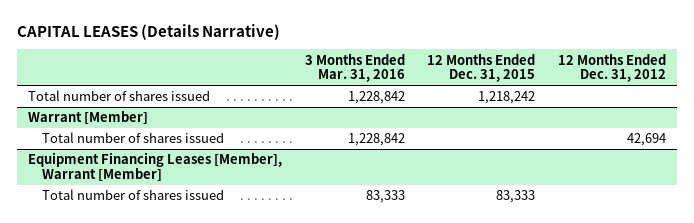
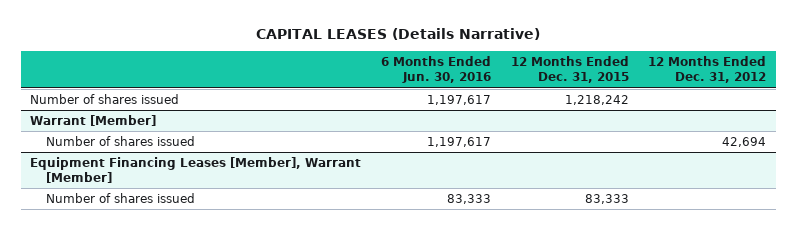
- | 3 Months Ended Mar. 31, 2016 | 12 Months Ended Dec. 31, 2015 | 12 Months Ended Dec. 31, 2012
+ | 6 Months Ended Jun. 30, 2016 | 12 Months Ended Dec. 31, 2015 | 12 Months Ended Dec. 31, 2012
- Total number of shares issued | 1,228,842 | 1,218,242 |
+ Number of shares issued | 1,197,617 | 1,218,242 |
@ Warrant [Member]
- Total number of shares issued | 1,228,842 | | 42,694
+ Number of shares issued | 1,197,617 | | 42,694
@ Equipment Financing Leases [Member], Warrant [Member]
- Total number of shares issued | 83,333 | 83,333 |
+ Number of shares issued | 83,333 | 83,333 |

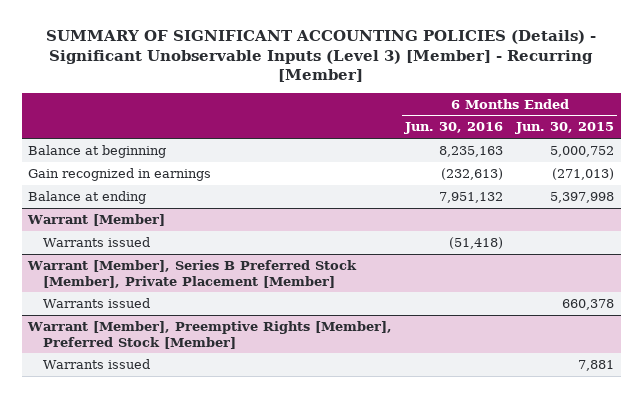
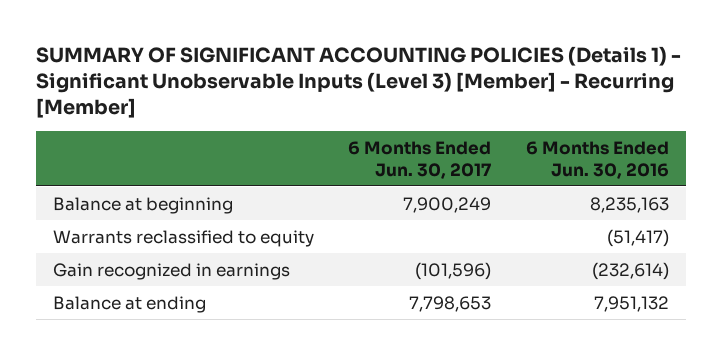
- SUMMARY OF SIGNIFICANT ACCOUNTING POLICIES (Details) - Significant Unobservable Inputs (Level 3) [Member] - Recurring [Member]
+ SUMMARY OF SIGNIFICANT ACCOUNTING POLICIES (Details 1) - Significant Unobservable Inputs (Level 3) [Member] - Recurring [Member]
- | 6 Months Ended Jun. 30, 2016 | 6 Months Ended Jun. 30, 2015
+ | 6 Months Ended Jun. 30, 2017 | 6 Months Ended Jun. 30, 2016
- Gain recognized in earnings | (232,613) | (271,013)
+ Warrants reclassified to equity | | (51,417)
+ Gain recognized in earnings | (101,596) | (232,614)
- Warrant [Member]
- Warrants issued | (51,418) |
- Warrant [Member], Series B Preferred Stock [Member], Private Placement [Member]
- Warrants issued | | 660,378
- Warrant [Member], Preemptive Rights [Member], Preferred Stock [Member]
- Warrants issued | | 7,881

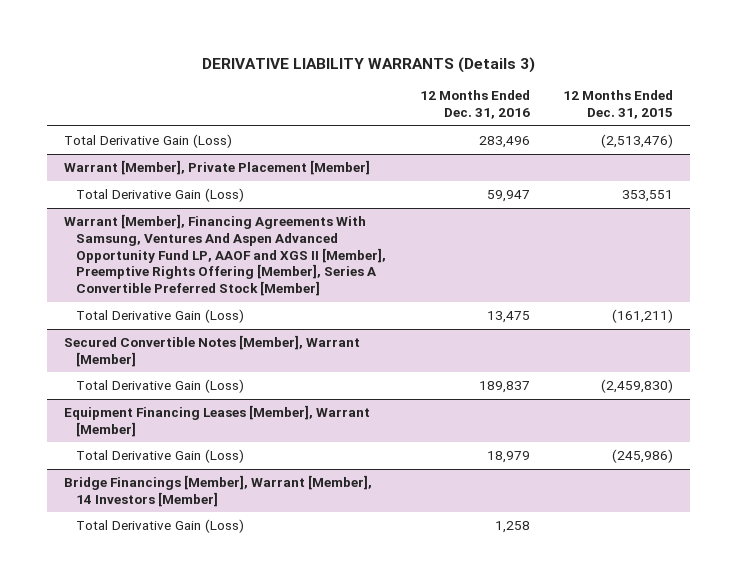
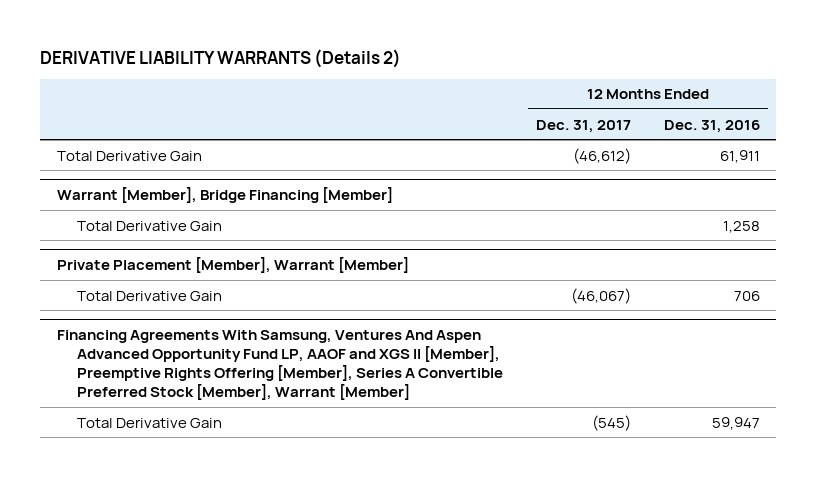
- DERIVATIVE LIABILITY WARRANTS (Details 3)
+ DERIVATIVE LIABILITY WARRANTS (Details 2)
- | 12 Months Ended Dec. 31, 2016 | 12 Months Ended Dec. 31, 2015
+ | 12 Months Ended Dec. 31, 2017 | 12 Months Ended Dec. 31, 2016
- Total Derivative Gain (Loss) | 283,496 | (2,513,476)
- Warrant [Member], Private Placement [Member]
- Total Derivative Gain (Loss) | 59,947 | 353,551
- Warrant [Member], Financing Agreements With Samsung, Ventures And Aspen Advanced Opportunity Fund LP, AAOF and XGS II [Member], Preemptive Rights Offering [Member], Series A Convertible Preferred Stock [Member]
- Total Derivative Gain (Loss) | 13,475 | (161,211)
- Secured Convertible Notes [Member], Warrant [Member]
- Total Derivative Gain (Loss) | 189,837 | (2,459,830)
- Equipment Financing Leases [Member], Warrant [Member]
- Total Derivative Gain (Loss) | 18,979 | (245,986)
- Bridge Financings [Member], Warrant [Member], 14 Investors [Member]
- Total Derivative Gain (Loss) | 1,258 |
+ Total Derivative Gain | (46,612) | 61,911
+ Warrant [Member], Bridge Financing [Member]
+ Total Derivative Gain | | 1,258
+ Private Placement [Member], Warrant [Member]
+ Total Derivative Gain | (46,067) | 706
+ Financing Agreements With Samsung, Ventures And Aspen Advanced Opportunity Fund LP, AAOF and XGS II [Member], Preemptive Rights Offering [Member], Series A Convertible Preferred Stock [Member], Warrant [Member]
+ Total Derivative Gain | (545) | 59,947

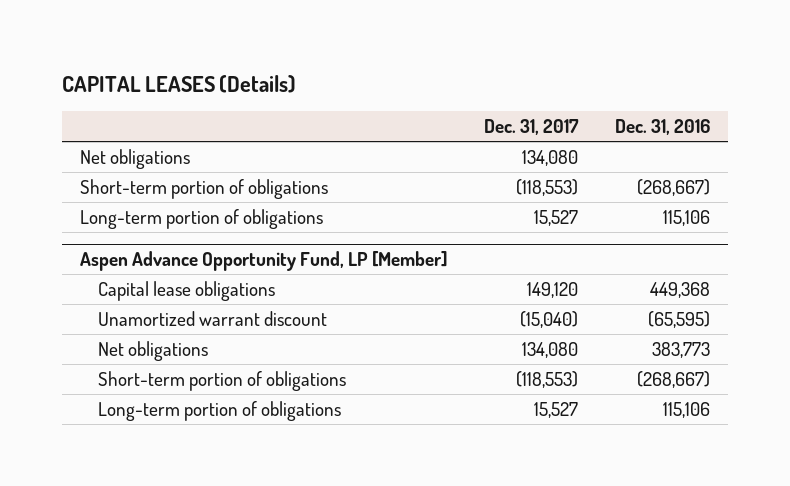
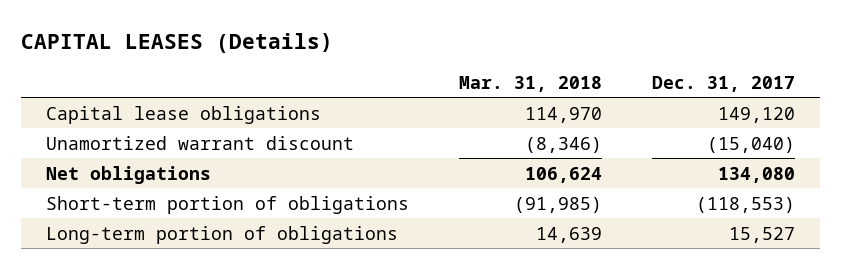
- | Dec. 31, 2017 | Dec. 31, 2016
+ | Mar. 31, 2018 | Dec. 31, 2017
- Net obligations | 134,080 |
- Short-term portion of obligations | (118,553) | (268,667)
- Long-term portion of obligations | 15,527 | 115,106
- Aspen Advance Opportunity Fund, LP [Member]

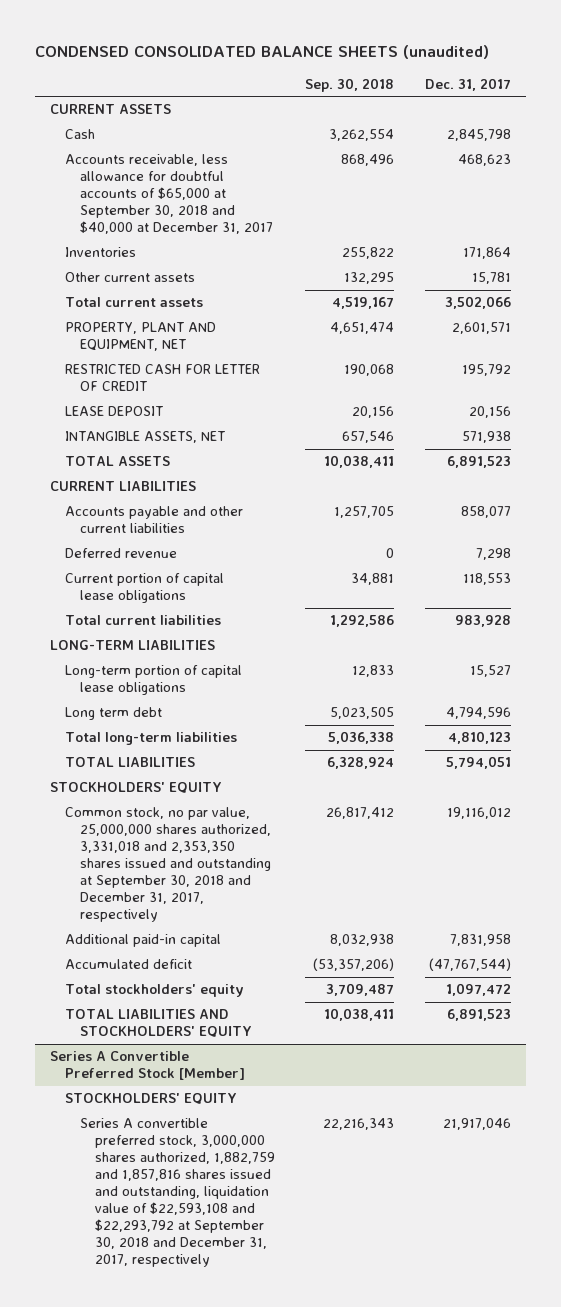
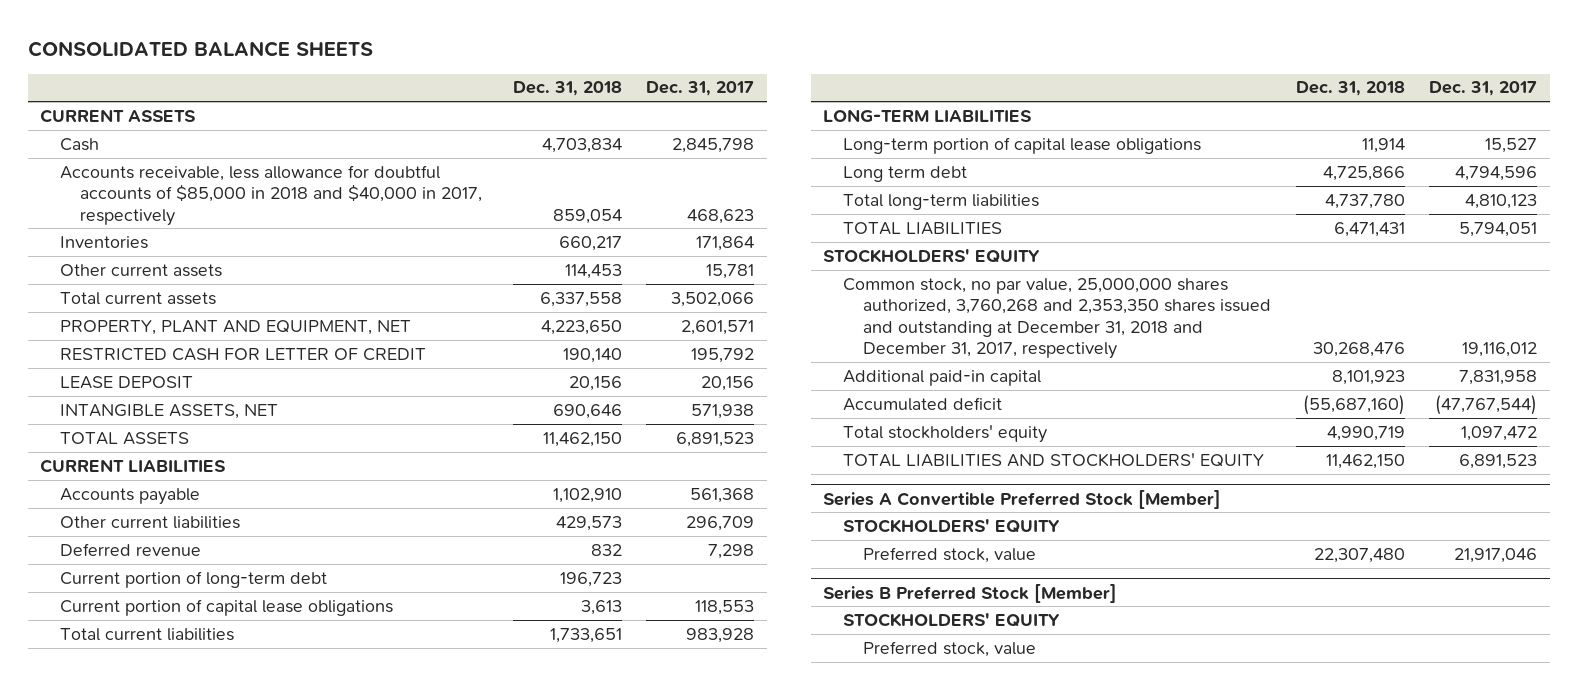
- CONDENSED CONSOLIDATED BALANCE SHEETS (unaudited)
+ CONSOLIDATED BALANCE SHEETS
- | Sep. 30, 2018 | Dec. 31, 2017
+ | Dec. 31, 2018 | Dec. 31, 2017
- Accounts receivable, less allowance for doubtful accounts of $65,000 at September 30, 2018 and $40,000 at December 31, 2017 | 868,496 | 468,623
+ Accounts receivable, less allowance for doubtful accounts of $85,000 in 2018 and $40,000 in 2017, respectively | 859,054 | 468,623
- Accounts payable and other current liabilities | 1,257,705 | 858,077
+ Accounts payable | 1,102,910 | 561,368
+ Other current liabilities | 429,573 | 296,709
+ Current portion of long-term debt | 196,723 |
- Common stock, no par value, 25,000,000 shares authorized, 3,331,018 and 2,353,350 shares issued and outstanding at September 30, 2018 and December 31, 2017, respectively | 26,817,412 | 19,116,012
+ Common stock, no par value, 25,000,000 shares authorized, 3,760,268 and 2,353,350 shares issued and outstanding at December 31, 2018 and December 31, 2017, respectively | 30,268,476 | 19,116,012
@ Series A Convertible Preferred Stock [Member]
- Series A convertible preferred stock, 3,000,000 shares authorized, 1,882,759 and 1,857,816 shares issued and outstanding, liquidation value of $22,593,108 and $22,293,792 at September 30, 2018 and December 31, 2017, respectively | 22,216,343 | 21,917,046
+ Preferred stock, value | 22,307,480 | 21,917,046
+ Series B Preferred Stock [Member]
+ STOCKHOLDERS' EQUITY
+ Preferred stock, value

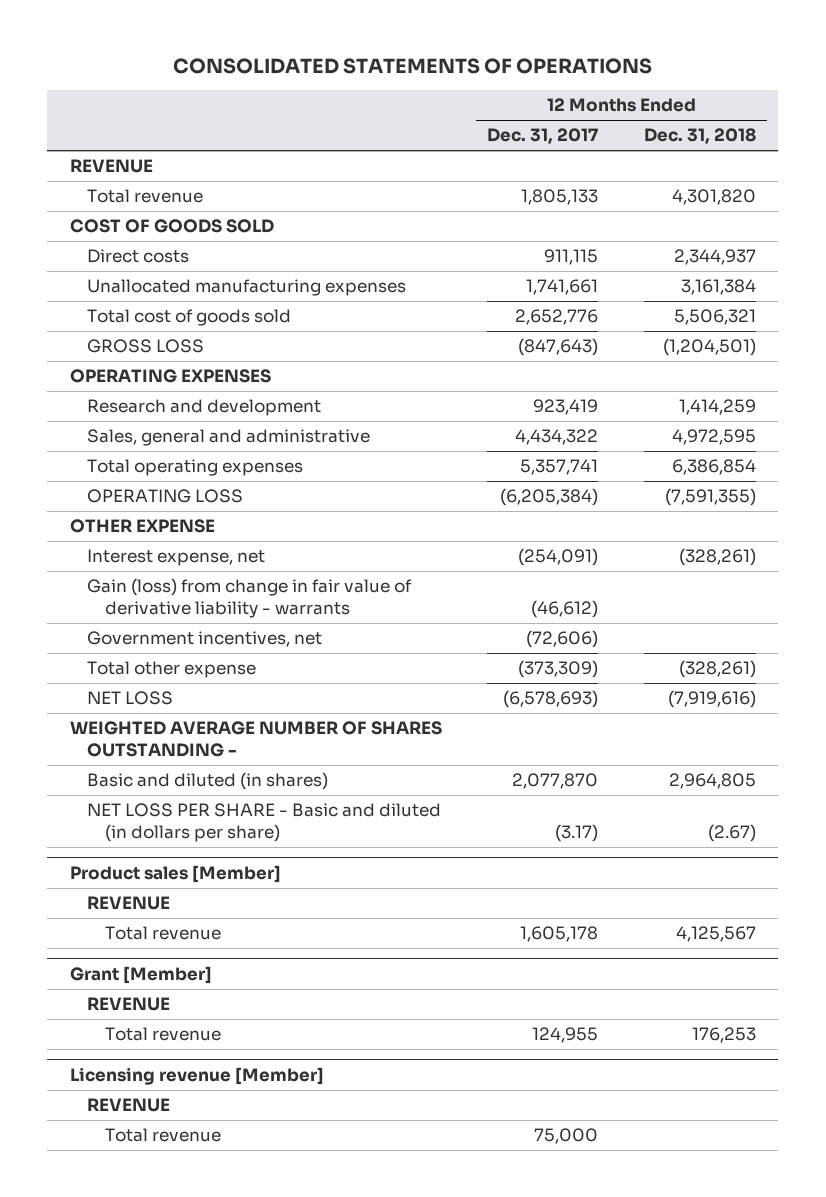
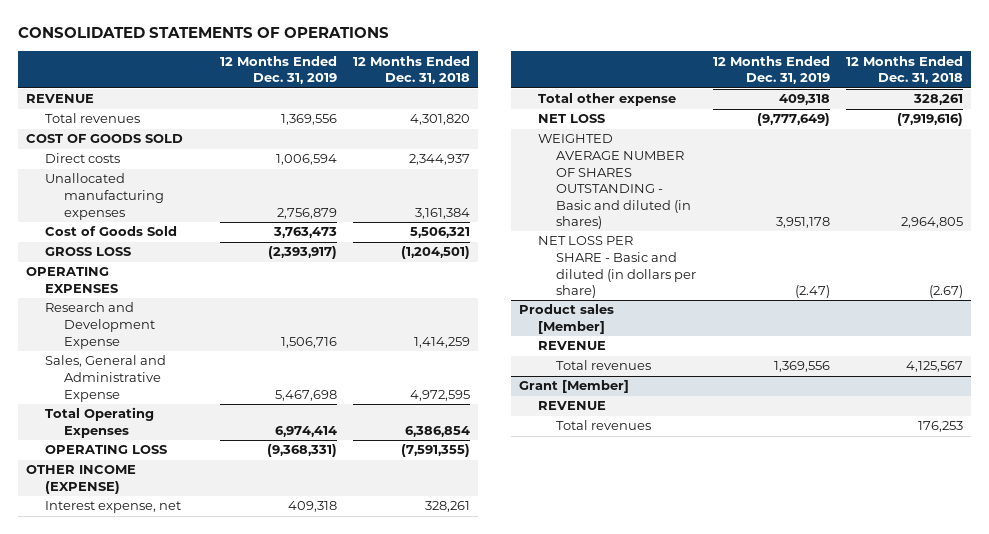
- | 12 Months Ended Dec. 31, 2017 | 12 Months Ended Dec. 31, 2018
+ | 12 Months Ended Dec. 31, 2019 | 12 Months Ended Dec. 31, 2018
- Total revenue | 1,805,133 | 4,301,820
+ Total revenues | 1,369,556 | 4,301,820
- Total cost of goods sold | 2,652,776 | 5,506,321
+ Cost of Goods Sold | 3,763,473 | 5,506,321
- Research and development | 923,419 | 1,414,259
- Sales, general and administrative | 4,434,322 | 4,972,595
- Total operating expenses | 5,357,741 | 6,386,854
+ Research and Development Expense | 1,506,716 | 1,414,259
+ Sales, General and Administrative Expense | 5,467,698 | 4,972,595
+ Total Operating Expenses | 6,974,414 | 6,386,854
- OTHER EXPENSE
- Interest expense, net | (254,091) | (328,261)
- Gain (loss) from change in fair value of derivative liability - warrants | (46,612) |
- Government incentives, net | (72,606) |
- Total other expense | (373,309) | (328,261)
+ OTHER INCOME (EXPENSE)
+ Interest expense, net | 409,318 | 328,261
+ Total other expense | 409,318 | 328,261
- WEIGHTED AVERAGE NUMBER OF SHARES OUTSTANDING -
- Basic and diluted (in shares) | 2,077,870 | 2,964,805
+ WEIGHTED AVERAGE NUMBER OF SHARES OUTSTANDING - Basic and diluted (in shares) | 3,951,178 | 2,964,805
@ Product sales [Member]
- Total revenue | 1,605,178 | 4,125,567
+ Total revenues | 1,369,556 | 4,125,567
@ Grant [Member]
- Total revenue | 124,955 | 176,253
- Licensing revenue [Member]
- REVENUE
- Total revenue | 75,000 |
@ Grant [Member]
+ Total revenues | | 176,253

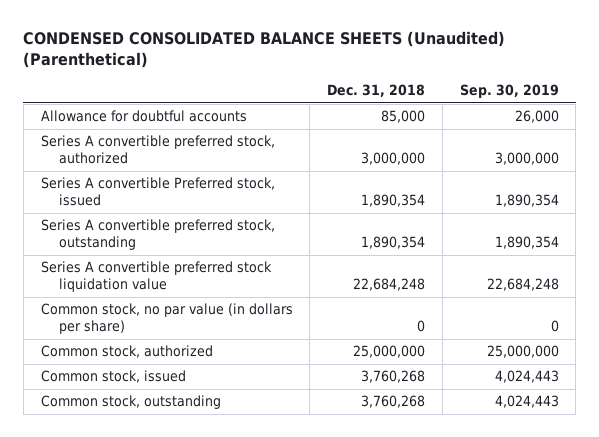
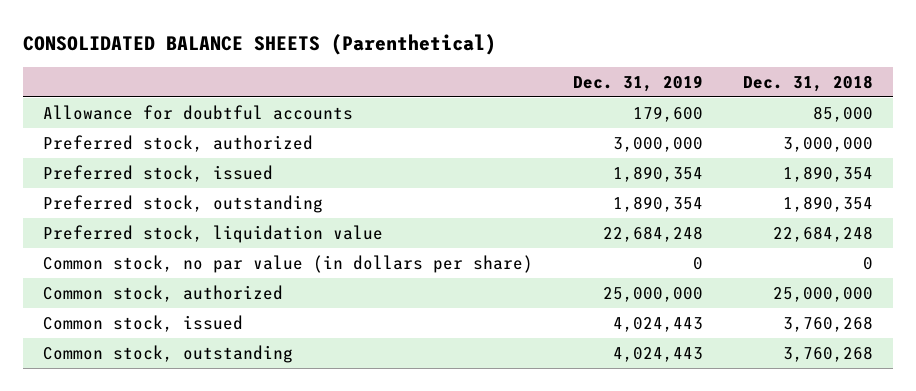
- CONDENSED CONSOLIDATED BALANCE SHEETS (Unaudited) (Parenthetical)
+ CONSOLIDATED BALANCE SHEETS (Parenthetical)
- | Dec. 31, 2018 | Sep. 30, 2019
+ | Dec. 31, 2019 | Dec. 31, 2018
- Series A convertible preferred stock, authorized | 3,000,000 | 3,000,000
- Series A convertible Preferred stock, issued | 1,890,354 | 1,890,354
- Series A convertible preferred stock, outstanding | 1,890,354 | 1,890,354
- Series A convertible preferred stock liquidation value | 22,684,248 | 22,684,248
+ Preferred stock, authorized | 3,000,000 | 3,000,000
+ Preferred stock, issued | 1,890,354 | 1,890,354
+ Preferred stock, outstanding | 1,890,354 | 1,890,354
+ Preferred stock, liquidation value | 22,684,248 | 22,684,248

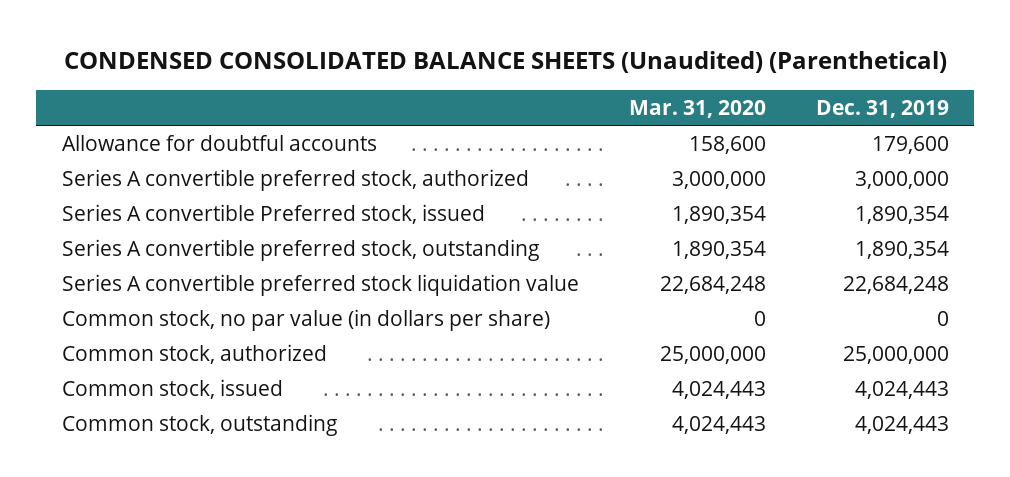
- CONSOLIDATED BALANCE SHEETS (Parenthetical)
+ CONDENSED CONSOLIDATED BALANCE SHEETS (Unaudited) (Parenthetical)
- | Dec. 31, 2019 | Dec. 31, 2018
+ | Mar. 31, 2020 | Dec. 31, 2019
- Preferred stock, authorized | 3,000,000 | 3,000,000
- Preferred stock, issued | 1,890,354 | 1,890,354
- Preferred stock, outstanding | 1,890,354 | 1,890,354
- Preferred stock, liquidation value | 22,684,248 | 22,684,248
+ Series A convertible preferred stock, authorized | 3,000,000 | 3,000,000
+ Series A convertible Preferred stock, issued | 1,890,354 | 1,890,354
+ Series A convertible preferred stock, outstanding | 1,890,354 | 1,890,354
+ Series A convertible preferred stock liquidation value | 22,684,248 | 22,684,248

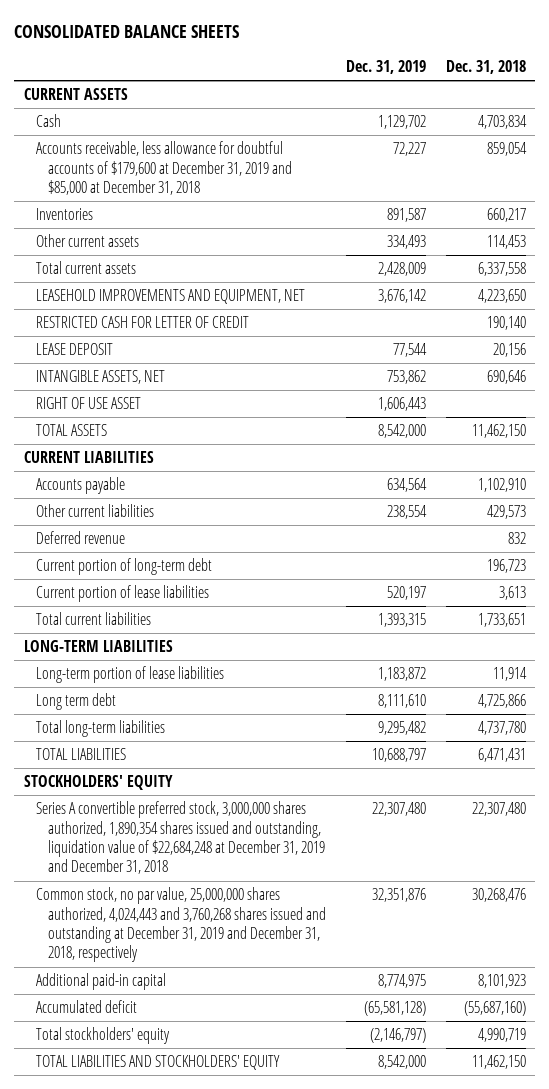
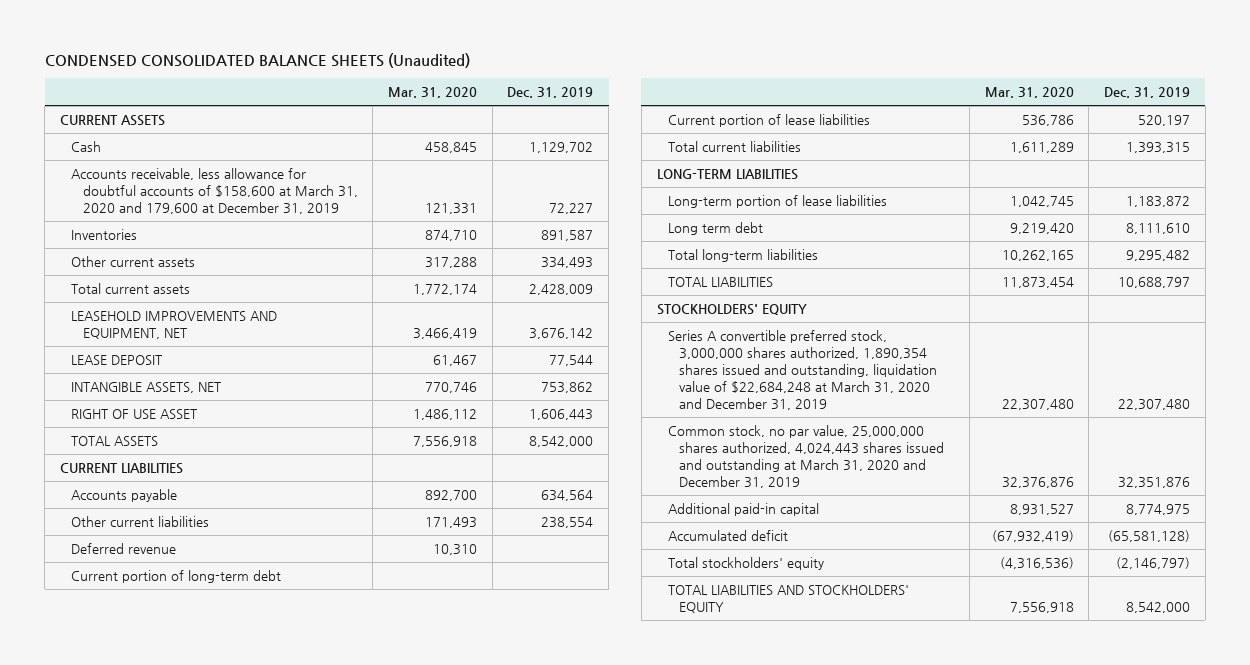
- CONSOLIDATED BALANCE SHEETS
+ CONDENSED CONSOLIDATED BALANCE SHEETS (Unaudited)
- | Dec. 31, 2019 | Dec. 31, 2018
+ | Mar. 31, 2020 | Dec. 31, 2019
- Accounts receivable, less allowance for doubtful accounts of $179,600 at December 31, 2019 and $85,000 at December 31, 2018 | 72,227 | 859,054
+ Accounts receivable, less allowance for doubtful accounts of $158,600 at March 31, 2020 and 179,600 at December 31, 2019 | 121,331 | 72,227
- RESTRICTED CASH FOR LETTER OF CREDIT | | 190,140
- Series A convertible preferred stock, 3,000,000 shares authorized, 1,890,354 shares issued and outstanding, liquidation value of $22,684,248 at December 31, 2019 and December 31, 2018 | 22,307,480 | 22,307,480
- Common stock, no par value, 25,000,000 shares authorized, 4,024,443 and 3,760,268 shares issued and outstanding at December 31, 2019 and December 31, 2018, respectively | 32,351,876 | 30,268,476
+ Series A convertible preferred stock, 3,000,000 shares authorized, 1,890,354 shares issued and outstanding, liquidation value of $22,684,248 at March 31, 2020 and December 31, 2019 | 22,307,480 | 22,307,480
+ Common stock, no par value, 25,000,000 shares authorized, 4,024,443 shares issued and outstanding at March 31, 2020 and December 31, 2019 | 32,376,876 | 32,351,876

